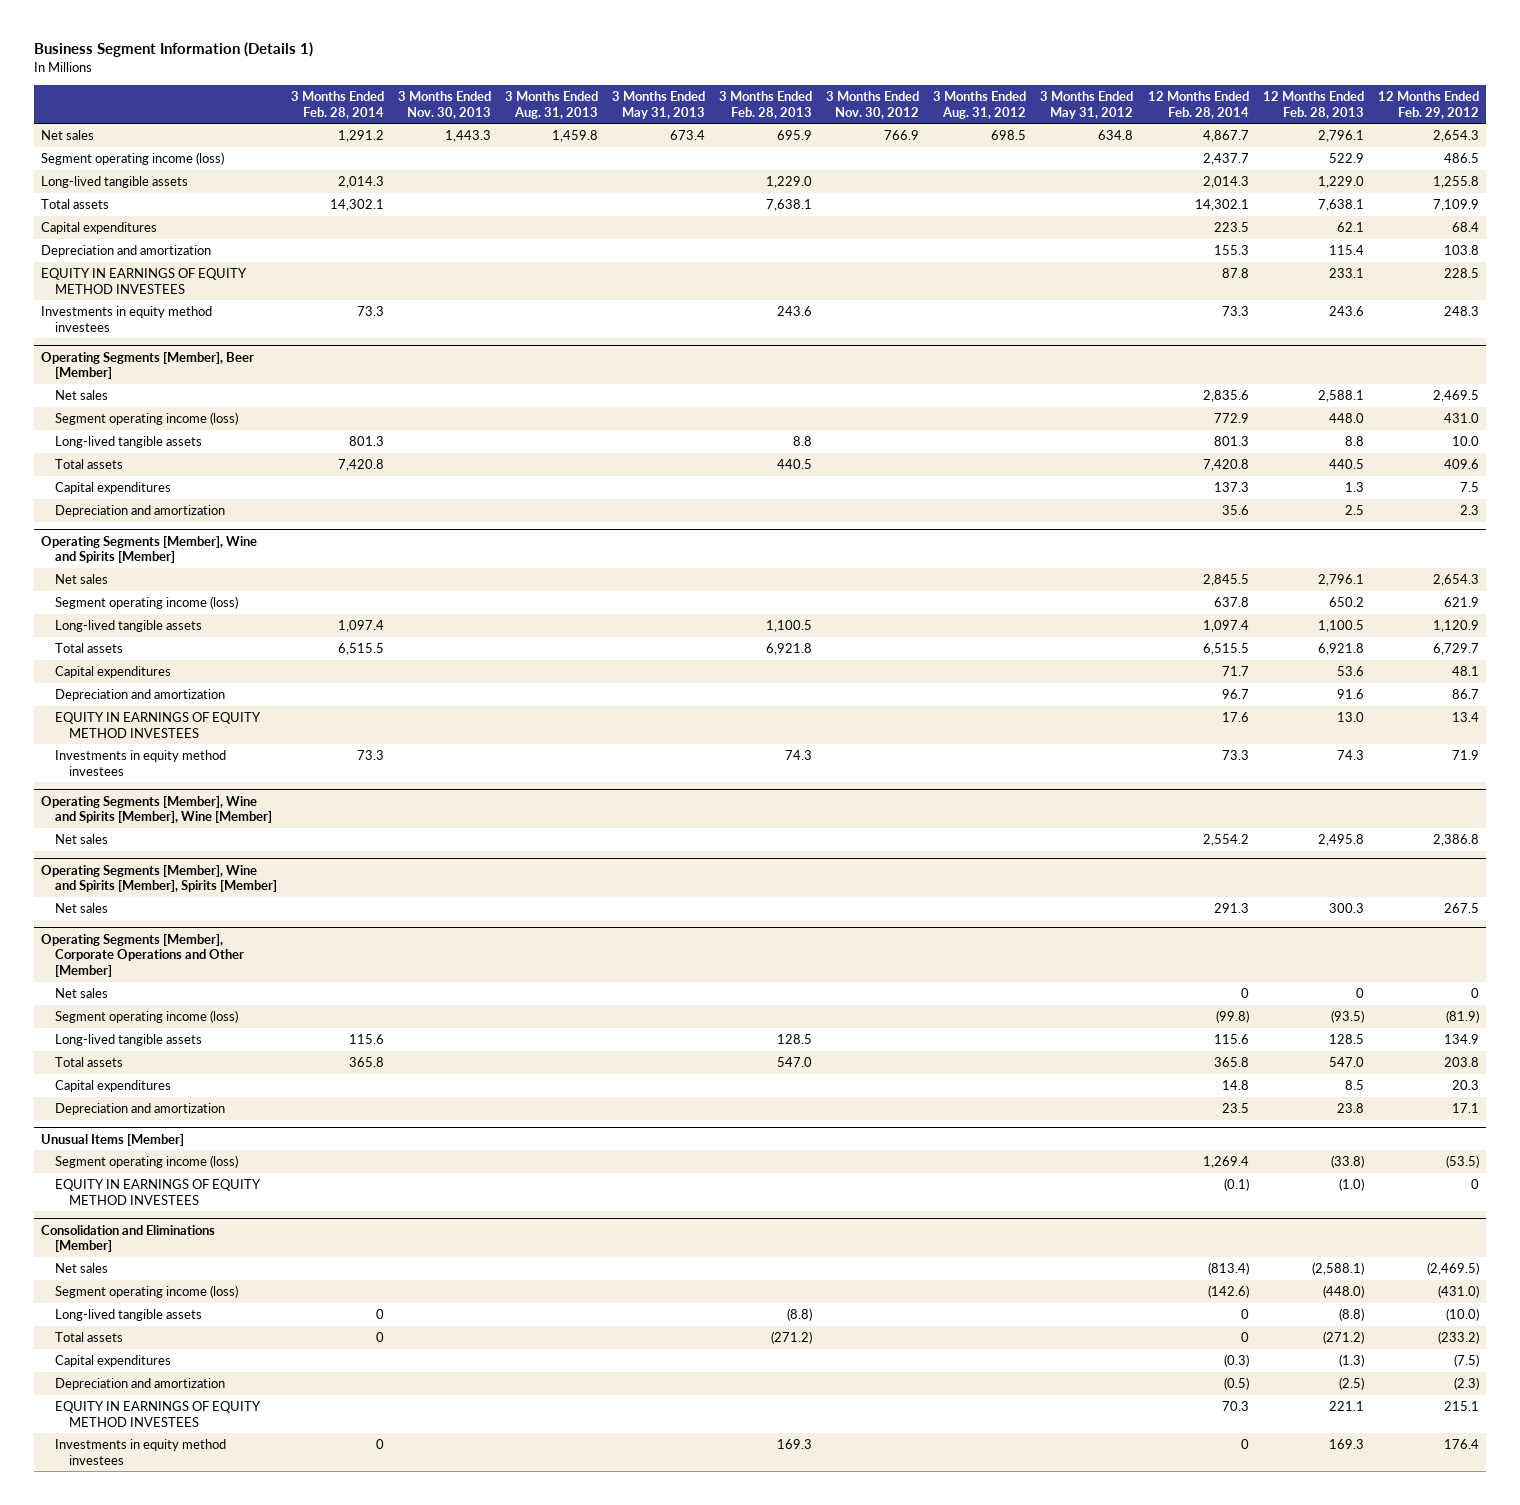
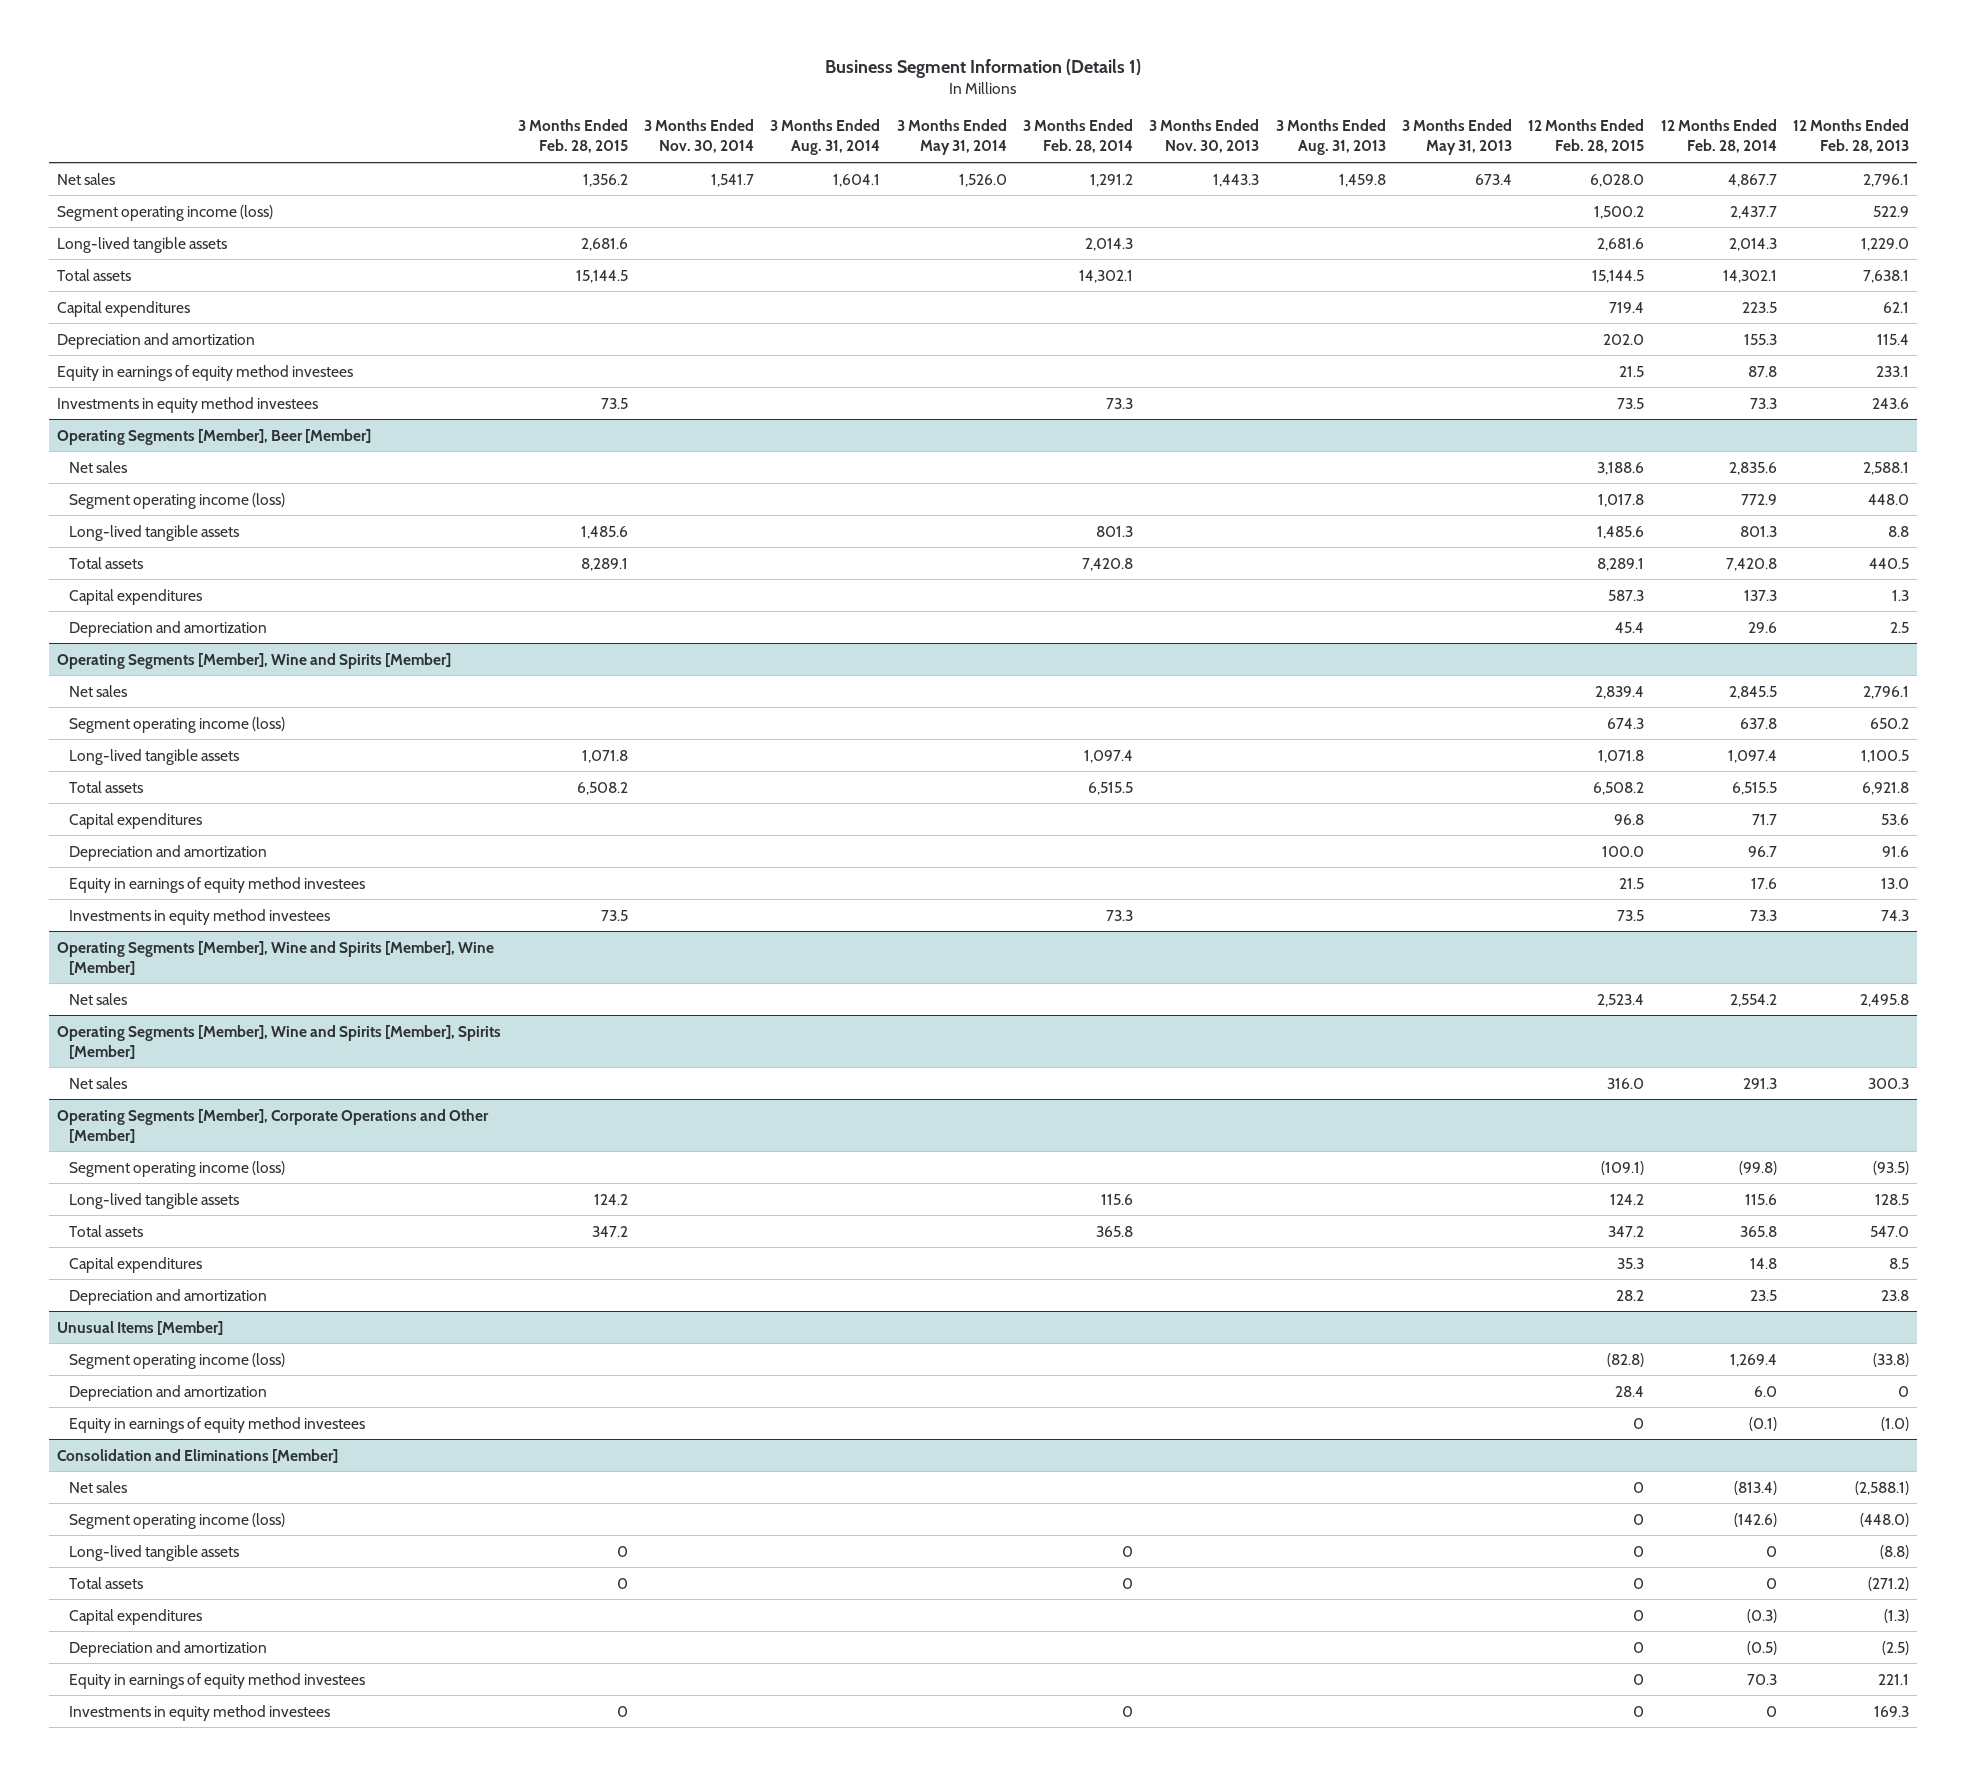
- | 3 Months Ended Feb. 28, 2014 | 3 Months Ended Nov. 30, 2013 | 3 Months Ended Aug. 31, 2013 | 3 Months Ended May 31, 2013 | 3 Months Ended Feb. 28, 2013 | 3 Months Ended Nov. 30, 2012 | 3 Months Ended Aug. 31, 2012 | 3 Months Ended May 31, 2012 | 12 Months Ended Feb. 28, 2014 | 12 Months Ended Feb. 28, 2013 | 12 Months Ended Feb. 29, 2012
+ | 3 Months Ended Feb. 28, 2015 | 3 Months Ended Nov. 30, 2014 | 3 Months Ended Aug. 31, 2014 | 3 Months Ended May 31, 2014 | 3 Months Ended Feb. 28, 2014 | 3 Months Ended Nov. 30, 2013 | 3 Months Ended Aug. 31, 2013 | 3 Months Ended May 31, 2013 | 12 Months Ended Feb. 28, 2015 | 12 Months Ended Feb. 28, 2014 | 12 Months Ended Feb. 28, 2013
- EQUITY IN EARNINGS OF EQUITY METHOD INVESTEES | | | | | | | | | 87.8 | 233.1 | 228.5
+ Equity in earnings of equity method investees | | | | | | | | | 21.5 | 87.8 | 233.1
@ Operating Segments [Member], Beer [Member]
- Depreciation and amortization | | | | | | | | | 35.6 | 2.5 | 2.3
+ Depreciation and amortization | | | | | | | | | 45.4 | 29.6 | 2.5
@ Operating Segments [Member], Wine and Spirits [Member]
- EQUITY IN EARNINGS OF EQUITY METHOD INVESTEES | | | | | | | | | 17.6 | 13.0 | 13.4
+ Equity in earnings of equity method investees | | | | | | | | | 21.5 | 17.6 | 13.0
@ Operating Segments [Member], Corporate Operations and Other [Member]
- Net sales | | | | | | | | | 0 | 0 | 0
@ Unusual Items [Member]
- EQUITY IN EARNINGS OF EQUITY METHOD INVESTEES | | | | | | | | | (0.1) | (1.0) | 0
+ Depreciation and amortization | | | | | | | | | 28.4 | 6.0 | 0
+ Equity in earnings of equity method investees | | | | | | | | | 0 | (0.1) | (1.0)
@ Consolidation and Eliminations [Member]
- EQUITY IN EARNINGS OF EQUITY METHOD INVESTEES | | | | | | | | | 70.3 | 221.1 | 215.1
+ Equity in earnings of equity method investees | | | | | | | | | 0 | 70.3 | 221.1

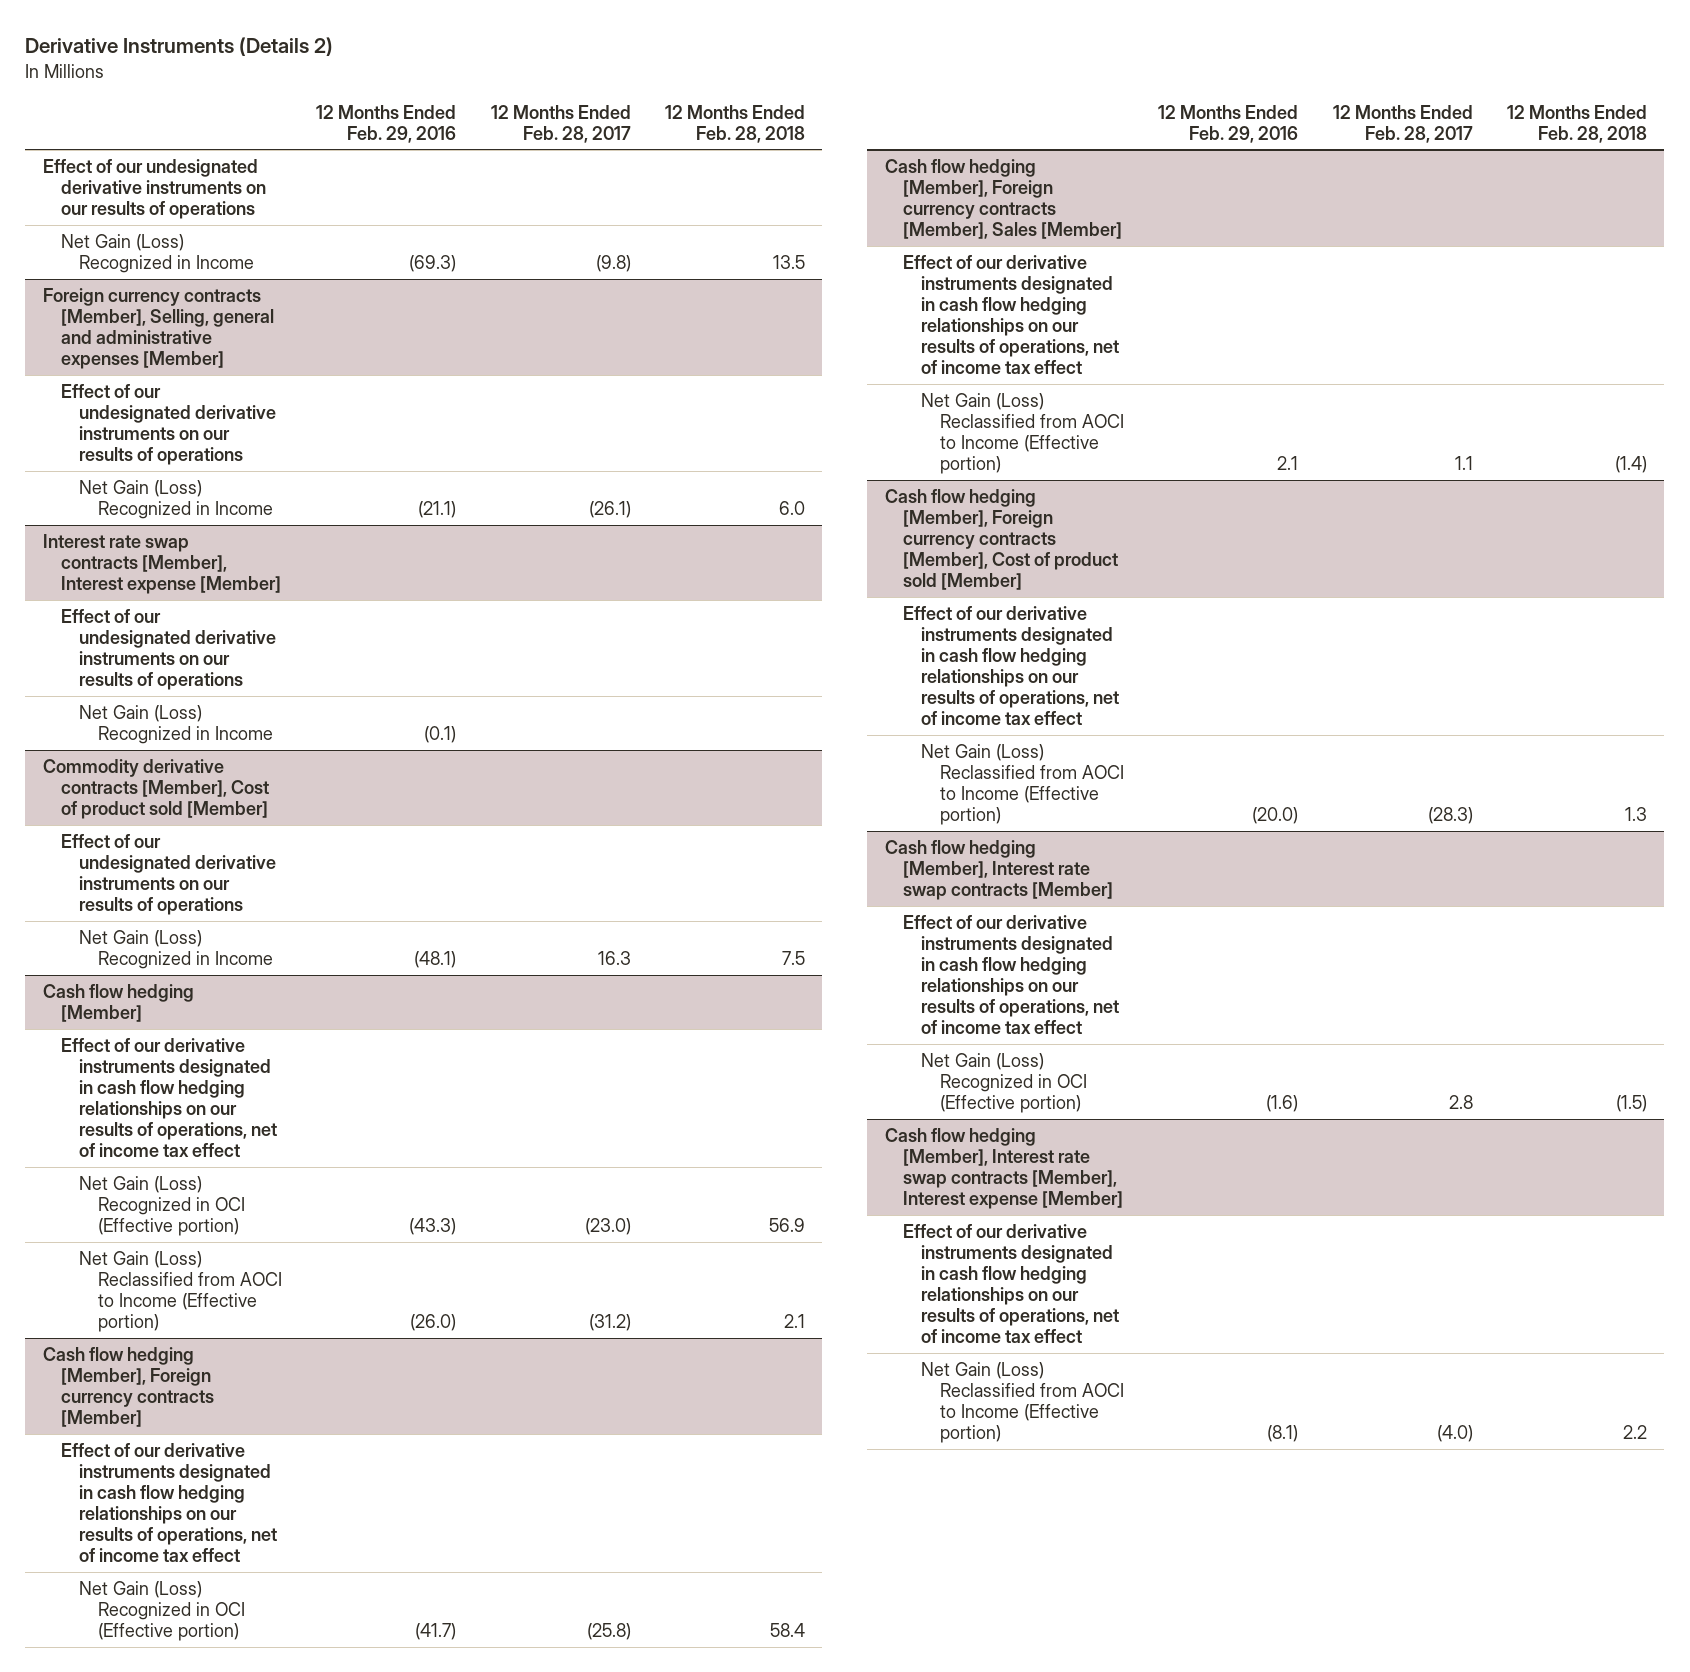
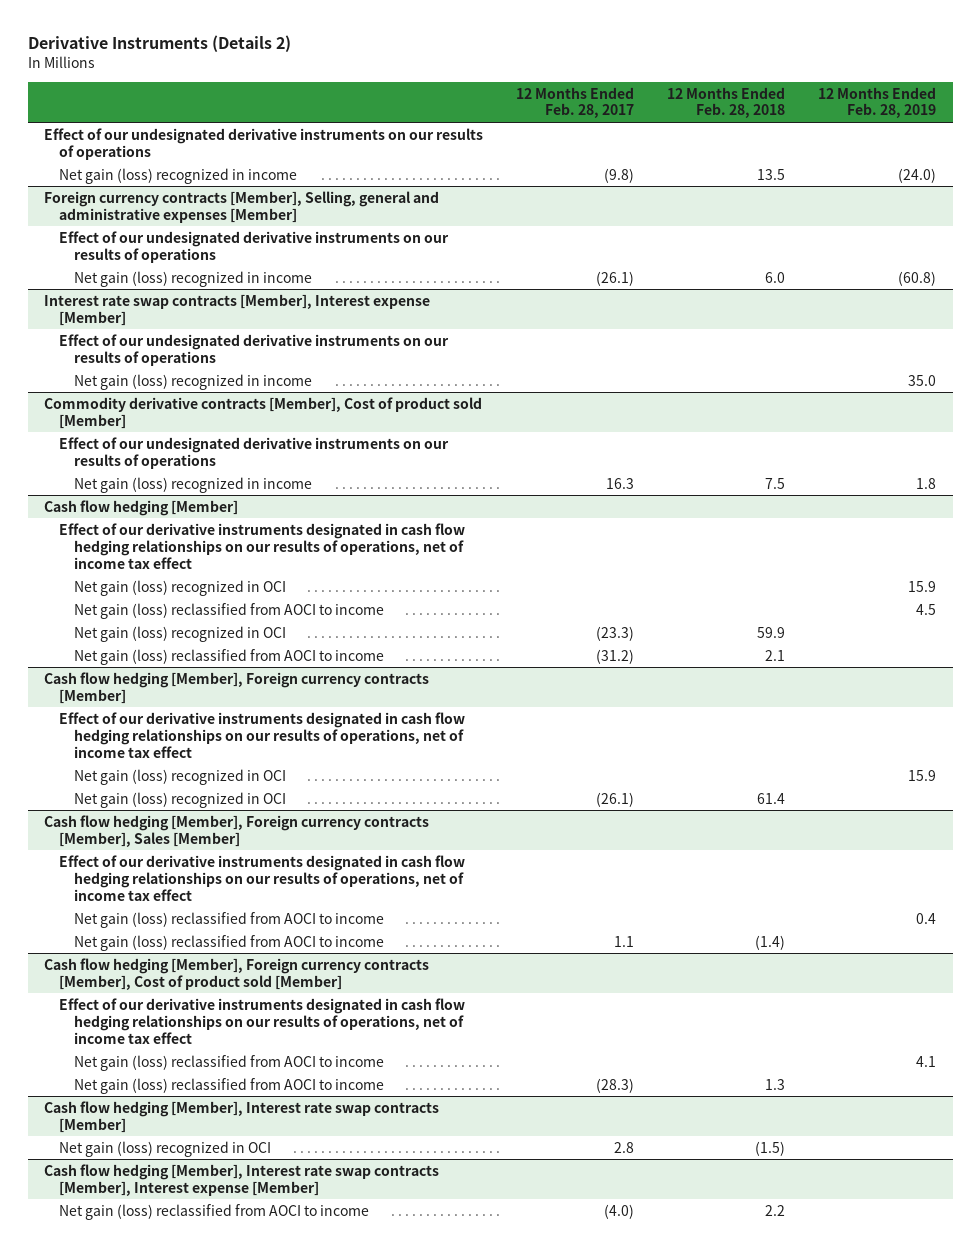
- | 12 Months Ended Feb. 29, 2016 | 12 Months Ended Feb. 28, 2017 | 12 Months Ended Feb. 28, 2018
+ | 12 Months Ended Feb. 28, 2017 | 12 Months Ended Feb. 28, 2018 | 12 Months Ended Feb. 28, 2019
- Net Gain (Loss) Recognized in Income | (69.3) | (9.8) | 13.5
+ Net gain (loss) recognized in income | (9.8) | 13.5 | (24.0)
@ Foreign currency contracts [Member], Selling, general and administrative expenses [Member]
- Net Gain (Loss) Recognized in Income | (21.1) | (26.1) | 6.0
+ Net gain (loss) recognized in income | (26.1) | 6.0 | (60.8)
@ Interest rate swap contracts [Member], Interest expense [Member]
- Net Gain (Loss) Recognized in Income | (0.1) | |
+ Net gain (loss) recognized in income | | | 35.0
@ Commodity derivative contracts [Member], Cost of product sold [Member]
- Net Gain (Loss) Recognized in Income | (48.1) | 16.3 | 7.5
+ Net gain (loss) recognized in income | 16.3 | 7.5 | 1.8
@ Cash flow hedging [Member]
- Net Gain (Loss) Recognized in OCI (Effective portion) | (43.3) | (23.0) | 56.9
- Net Gain (Loss) Reclassified from AOCI to Income (Effective portion) | (26.0) | (31.2) | 2.1
+ Net gain (loss) recognized in OCI | | | 15.9
+ Net gain (loss) reclassified from AOCI to income | | | 4.5
+ Net gain (loss) recognized in OCI | (23.3) | 59.9 |
+ Net gain (loss) reclassified from AOCI to income | (31.2) | 2.1 |
@ Cash flow hedging [Member], Foreign currency contracts [Member]
- Net Gain (Loss) Recognized in OCI (Effective portion) | (41.7) | (25.8) | 58.4
+ Net gain (loss) recognized in OCI | | | 15.9
+ Net gain (loss) recognized in OCI | (26.1) | 61.4 |
@ Cash flow hedging [Member], Foreign currency contracts [Member], Sales [Member]
- Net Gain (Loss) Reclassified from AOCI to Income (Effective portion) | 2.1 | 1.1 | (1.4)
+ Net gain (loss) reclassified from AOCI to income | | | 0.4
+ Net gain (loss) reclassified from AOCI to income | 1.1 | (1.4) |
@ Cash flow hedging [Member], Foreign currency contracts [Member], Cost of product sold [Member]
- Net Gain (Loss) Reclassified from AOCI to Income (Effective portion) | (20.0) | (28.3) | 1.3
+ Net gain (loss) reclassified from AOCI to income | | | 4.1
+ Net gain (loss) reclassified from AOCI to income | (28.3) | 1.3 |
@ Cash flow hedging [Member], Interest rate swap contracts [Member]
- Effect of our derivative instruments designated in cash flow hedging relationships on our results of operations, net of income tax effect
- Net Gain (Loss) Recognized in OCI (Effective portion) | (1.6) | 2.8 | (1.5)
+ Net gain (loss) recognized in OCI | 2.8 | (1.5) |
@ Cash flow hedging [Member], Interest rate swap contracts [Member], Interest expense [Member]
- Effect of our derivative instruments designated in cash flow hedging relationships on our results of operations, net of income tax effect
- Net Gain (Loss) Reclassified from AOCI to Income (Effective portion) | (8.1) | (4.0) | 2.2
+ Net gain (loss) reclassified from AOCI to income | (4.0) | 2.2 |

